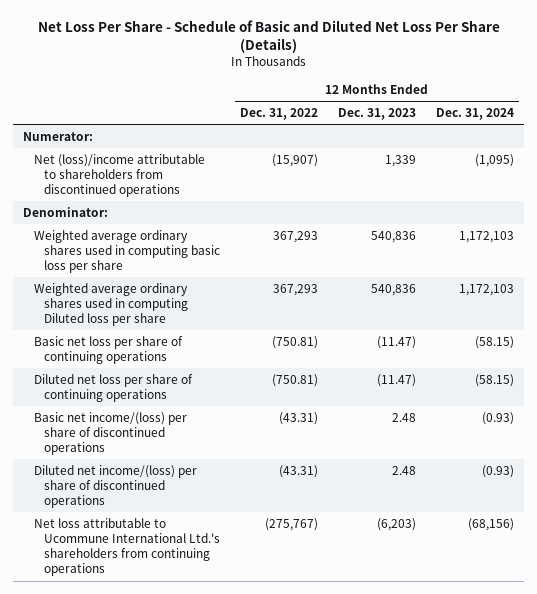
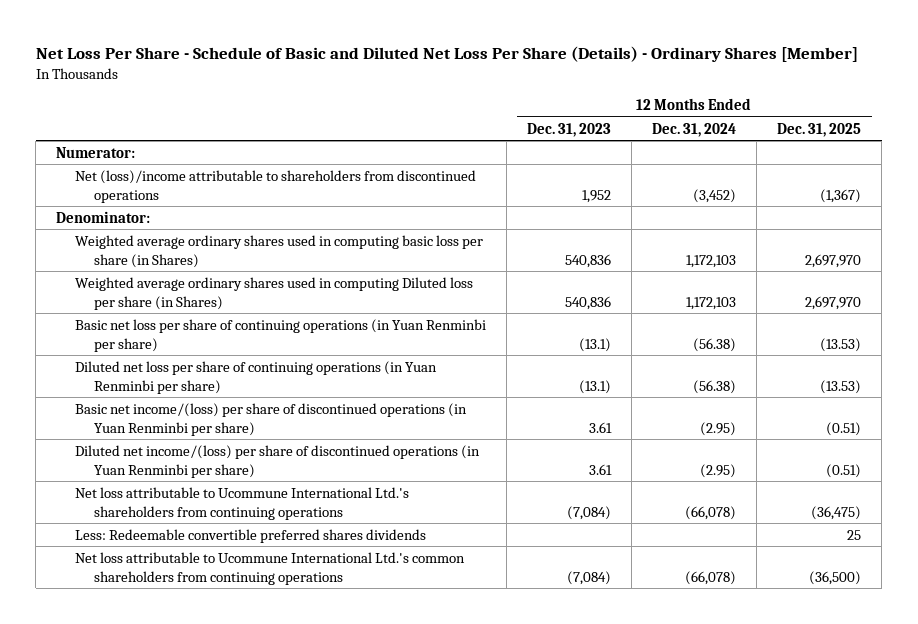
- Net Loss Per Share - Schedule of Basic and Diluted Net Loss Per Share (Details)
+ Net Loss Per Share - Schedule of Basic and Diluted Net Loss Per Share (Details) - Ordinary Shares [Member]
- | 12 Months Ended Dec. 31, 2022 | 12 Months Ended Dec. 31, 2023 | 12 Months Ended Dec. 31, 2024
+ | 12 Months Ended Dec. 31, 2023 | 12 Months Ended Dec. 31, 2024 | 12 Months Ended Dec. 31, 2025
- Net (loss)/income attributable to shareholders from discontinued operations | (15,907) | 1,339 | (1,095)
+ Net (loss)/income attributable to shareholders from discontinued operations | 1,952 | (3,452) | (1,367)
- Weighted average ordinary shares used in computing basic loss per share | 367,293 | 540,836 | 1,172,103
- Weighted average ordinary shares used in computing Diluted loss per share | 367,293 | 540,836 | 1,172,103
- Basic net loss per share of continuing operations | (750.81) | (11.47) | (58.15)
- Diluted net loss per share of continuing operations | (750.81) | (11.47) | (58.15)
- Basic net income/(loss) per share of discontinued operations | (43.31) | 2.48 | (0.93)
- Diluted net income/(loss) per share of discontinued operations | (43.31) | 2.48 | (0.93)
- Net loss attributable to Ucommune International Ltd.'s shareholders from continuing operations | (275,767) | (6,203) | (68,156)
+ Weighted average ordinary shares used in computing basic loss per share (in Shares) | 540,836 | 1,172,103 | 2,697,970
+ Weighted average ordinary shares used in computing Diluted loss per share (in Shares) | 540,836 | 1,172,103 | 2,697,970
+ Basic net loss per share of continuing operations (in Yuan Renminbi per share) | (13.1) | (56.38) | (13.53)
+ Diluted net loss per share of continuing operations (in Yuan Renminbi per share) | (13.1) | (56.38) | (13.53)
+ Basic net income/(loss) per share of discontinued operations (in Yuan Renminbi per share) | 3.61 | (2.95) | (0.51)
+ Diluted net income/(loss) per share of discontinued operations (in Yuan Renminbi per share) | 3.61 | (2.95) | (0.51)
+ Net loss attributable to Ucommune International Ltd.'s shareholders from continuing operations | (7,084) | (66,078) | (36,475)
+ Less: Redeemable convertible preferred shares dividends | | | 25
+ Net loss attributable to Ucommune International Ltd.'s common shareholders from continuing operations | (7,084) | (66,078) | (36,500)

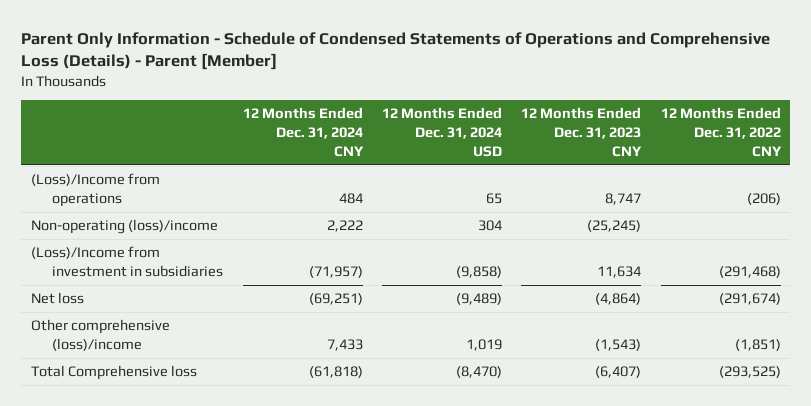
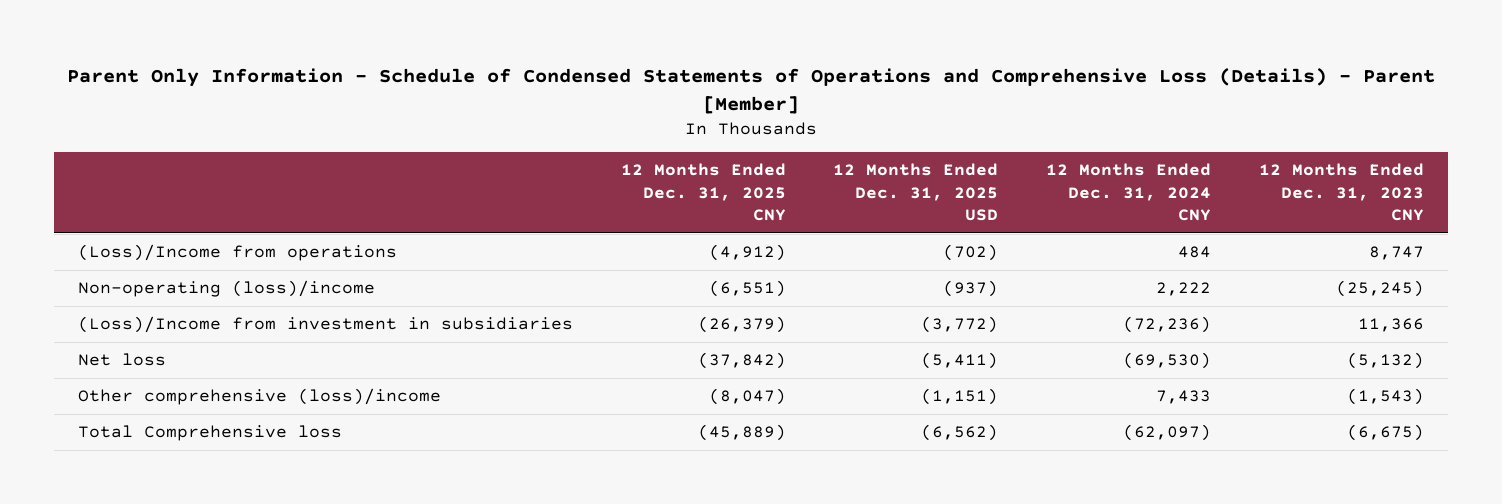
- | 12 Months Ended Dec. 31, 2024 CNY | 12 Months Ended Dec. 31, 2024 USD | 12 Months Ended Dec. 31, 2023 CNY | 12 Months Ended Dec. 31, 2022 CNY
+ | 12 Months Ended Dec. 31, 2025 CNY | 12 Months Ended Dec. 31, 2025 USD | 12 Months Ended Dec. 31, 2024 CNY | 12 Months Ended Dec. 31, 2023 CNY
- (Loss)/Income from investment in subsidiaries | (71,957) | (9,858) | 11,634 | (291,468)
- Net loss | (69,251) | (9,489) | (4,864) | (291,674)
+ (Loss)/Income from investment in subsidiaries | (26,379) | (3,772) | (72,236) | 11,366
+ Net loss | (37,842) | (5,411) | (69,530) | (5,132)
- Total Comprehensive loss | (61,818) | (8,470) | (6,407) | (293,525)
+ Total Comprehensive loss | (45,889) | (6,562) | (62,097) | (6,675)

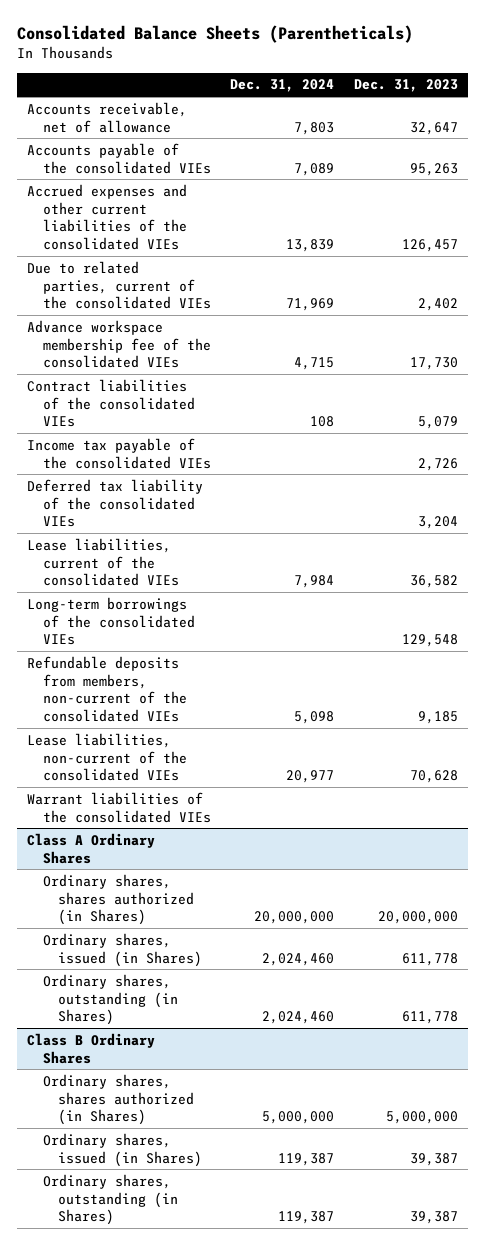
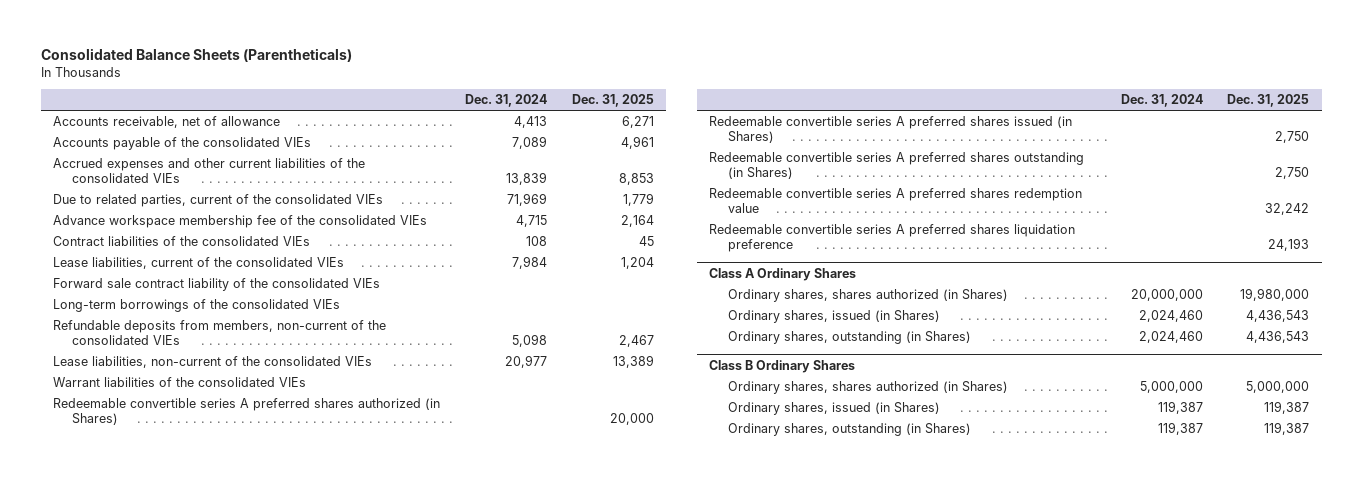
- | Dec. 31, 2024 | Dec. 31, 2023
+ | Dec. 31, 2024 | Dec. 31, 2025
- Accounts receivable, net of allowance | 7,803 | 32,647
+ Accounts receivable, net of allowance | 4,413 | 6,271
- Income tax payable of the consolidated VIEs | | 2,726
- Deferred tax liability of the consolidated VIEs | | 3,204
+ Forward sale contract liability of the consolidated VIEs
+ Redeemable convertible series A preferred shares authorized (in Shares) | | 20,000
+ Redeemable convertible series A preferred shares issued (in Shares) | | 2,750
+ Redeemable convertible series A preferred shares outstanding (in Shares) | | 2,750
+ Redeemable convertible series A preferred shares redemption value | | 32,242
+ Redeemable convertible series A preferred shares liquidation preference | | 24,193

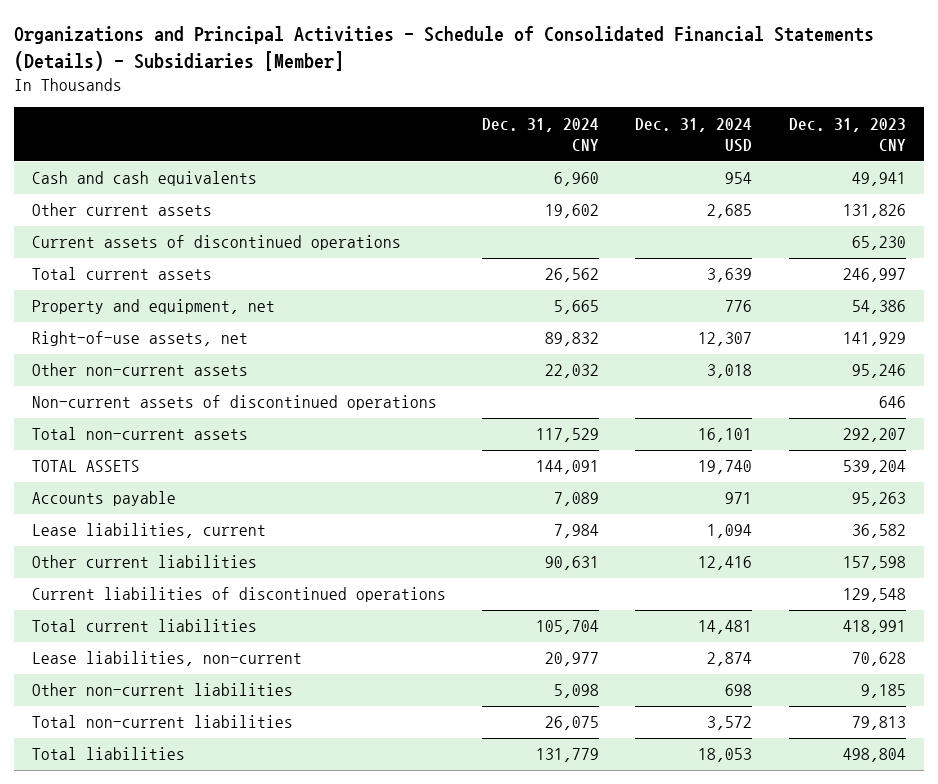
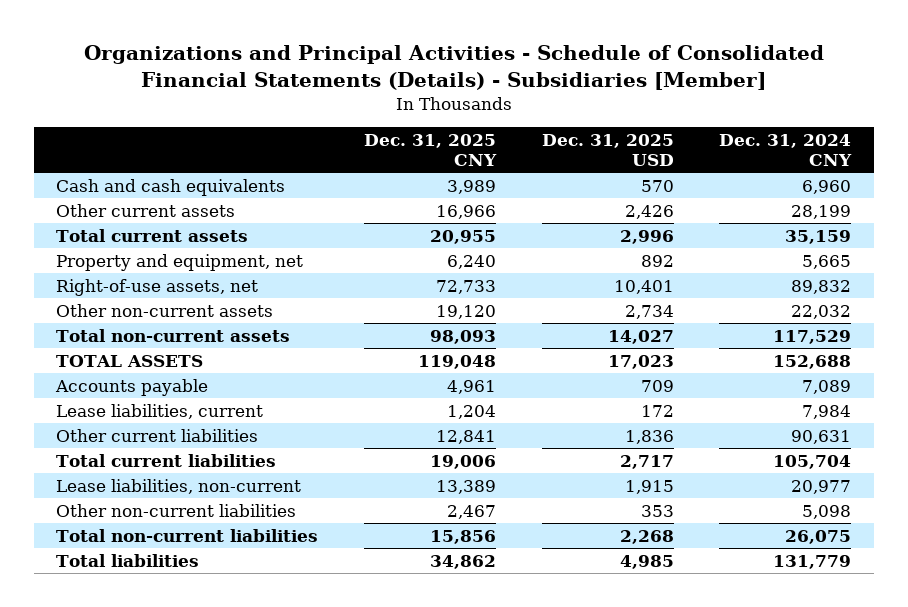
- | Dec. 31, 2024 CNY | Dec. 31, 2024 USD | Dec. 31, 2023 CNY
+ | Dec. 31, 2025 CNY | Dec. 31, 2025 USD | Dec. 31, 2024 CNY
- Other current assets | 19,602 | 2,685 | 131,826
- Current assets of discontinued operations | | | 65,230
- Total current assets | 26,562 | 3,639 | 246,997
+ Other current assets | 16,966 | 2,426 | 28,199
+ Total current assets | 20,955 | 2,996 | 35,159
- Non-current assets of discontinued operations | | | 646
- TOTAL ASSETS | 144,091 | 19,740 | 539,204
+ TOTAL ASSETS | 119,048 | 17,023 | 152,688
- Current liabilities of discontinued operations | | | 129,548

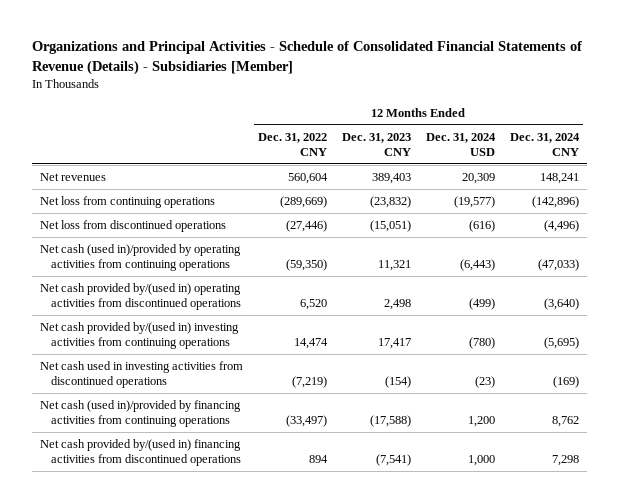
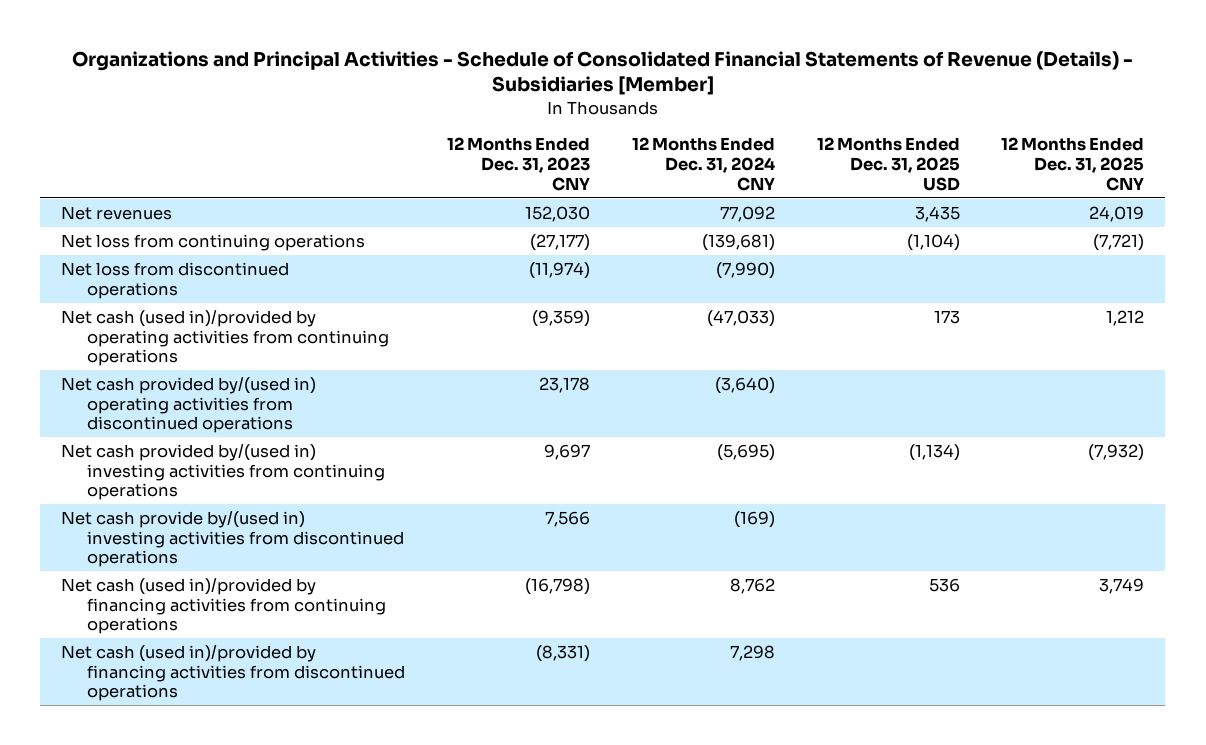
- | 12 Months Ended Dec. 31, 2022 CNY | 12 Months Ended Dec. 31, 2023 CNY | 12 Months Ended Dec. 31, 2024 USD | 12 Months Ended Dec. 31, 2024 CNY
+ | 12 Months Ended Dec. 31, 2023 CNY | 12 Months Ended Dec. 31, 2024 CNY | 12 Months Ended Dec. 31, 2025 USD | 12 Months Ended Dec. 31, 2025 CNY
- Net revenues | 560,604 | 389,403 | 20,309 | 148,241
- Net loss from continuing operations | (289,669) | (23,832) | (19,577) | (142,896)
- Net loss from discontinued operations | (27,446) | (15,051) | (616) | (4,496)
- Net cash (used in)/provided by operating activities from continuing operations | (59,350) | 11,321 | (6,443) | (47,033)
- Net cash provided by/(used in) operating activities from discontinued operations | 6,520 | 2,498 | (499) | (3,640)
- Net cash provided by/(used in) investing activities from continuing operations | 14,474 | 17,417 | (780) | (5,695)
- Net cash used in investing activities from discontinued operations | (7,219) | (154) | (23) | (169)
- Net cash (used in)/provided by financing activities from continuing operations | (33,497) | (17,588) | 1,200 | 8,762
- Net cash provided by/(used in) financing activities from discontinued operations | 894 | (7,541) | 1,000 | 7,298
+ Net revenues | 152,030 | 77,092 | 3,435 | 24,019
+ Net loss from continuing operations | (27,177) | (139,681) | (1,104) | (7,721)
+ Net loss from discontinued operations | (11,974) | (7,990) | |
+ Net cash (used in)/provided by operating activities from continuing operations | (9,359) | (47,033) | 173 | 1,212
+ Net cash provided by/(used in) operating activities from discontinued operations | 23,178 | (3,640) | |
+ Net cash provided by/(used in) investing activities from continuing operations | 9,697 | (5,695) | (1,134) | (7,932)
+ Net cash provide by/(used in) investing activities from discontinued operations | 7,566 | (169) | |
+ Net cash (used in)/provided by financing activities from continuing operations | (16,798) | 8,762 | 536 | 3,749
+ Net cash (used in)/provided by financing activities from discontinued operations | (8,331) | 7,298 | |

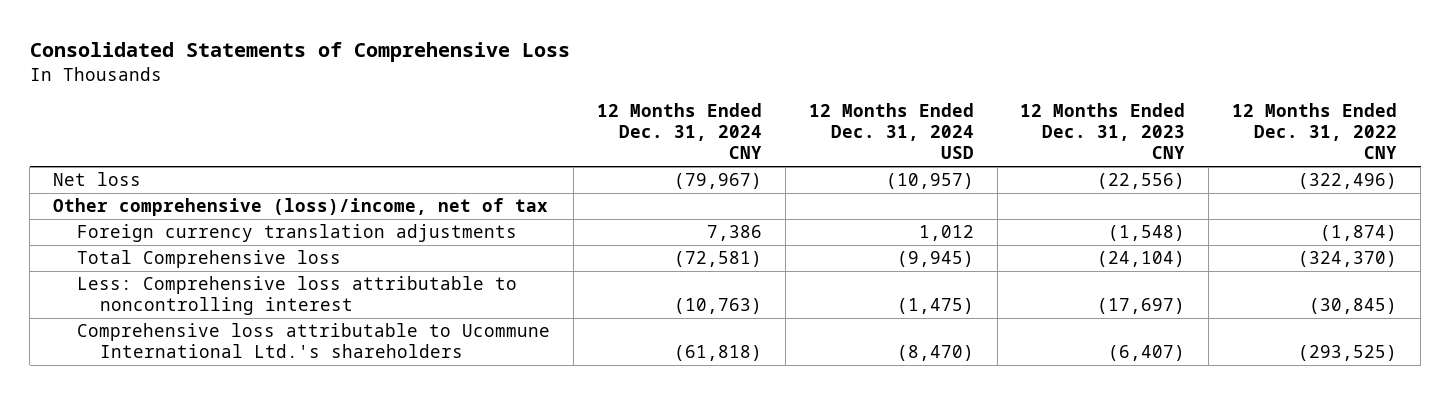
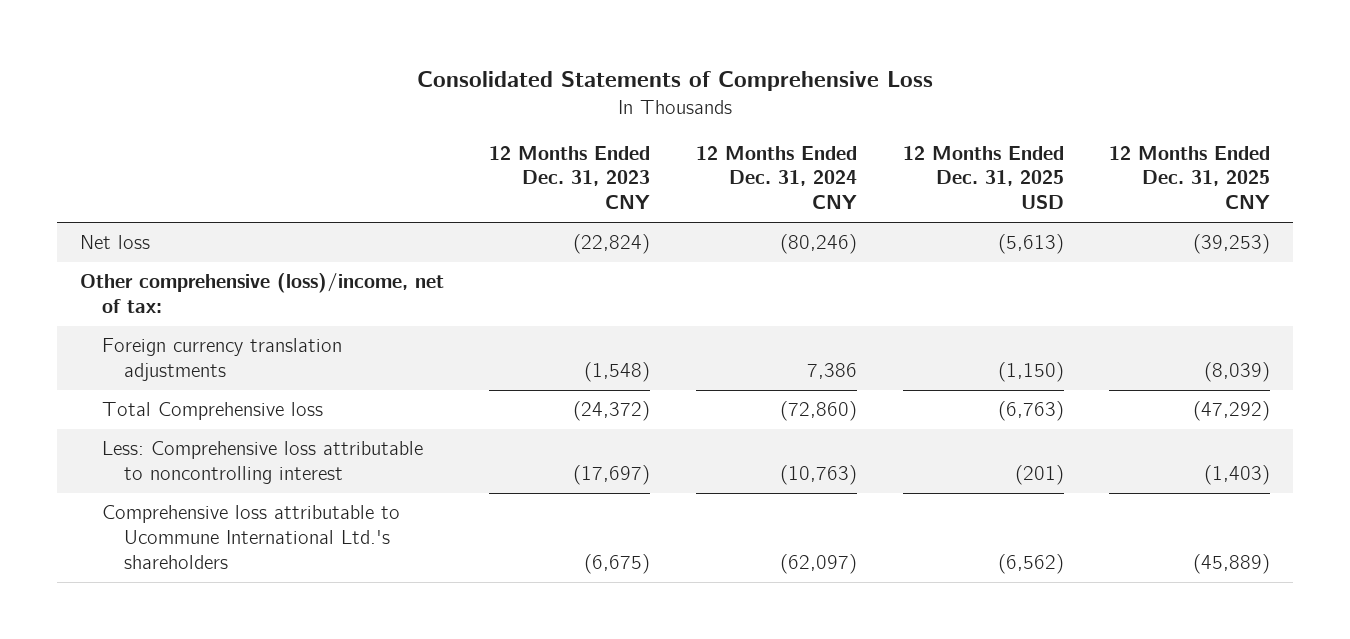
- | 12 Months Ended Dec. 31, 2024 CNY | 12 Months Ended Dec. 31, 2024 USD | 12 Months Ended Dec. 31, 2023 CNY | 12 Months Ended Dec. 31, 2022 CNY
+ | 12 Months Ended Dec. 31, 2023 CNY | 12 Months Ended Dec. 31, 2024 CNY | 12 Months Ended Dec. 31, 2025 USD | 12 Months Ended Dec. 31, 2025 CNY
- Net loss | (79,967) | (10,957) | (22,556) | (322,496)
- Other comprehensive (loss)/income, net of tax
+ Net loss | (22,824) | (80,246) | (5,613) | (39,253)
+ Other comprehensive (loss)/income, net of tax:
- Total Comprehensive loss | (72,581) | (9,945) | (24,104) | (324,370)
+ Total Comprehensive loss | (24,372) | (72,860) | (6,763) | (47,292)
- Comprehensive loss attributable to Ucommune International Ltd.'s shareholders | (61,818) | (8,470) | (6,407) | (293,525)
+ Comprehensive loss attributable to Ucommune International Ltd.'s shareholders | (6,675) | (62,097) | (6,562) | (45,889)

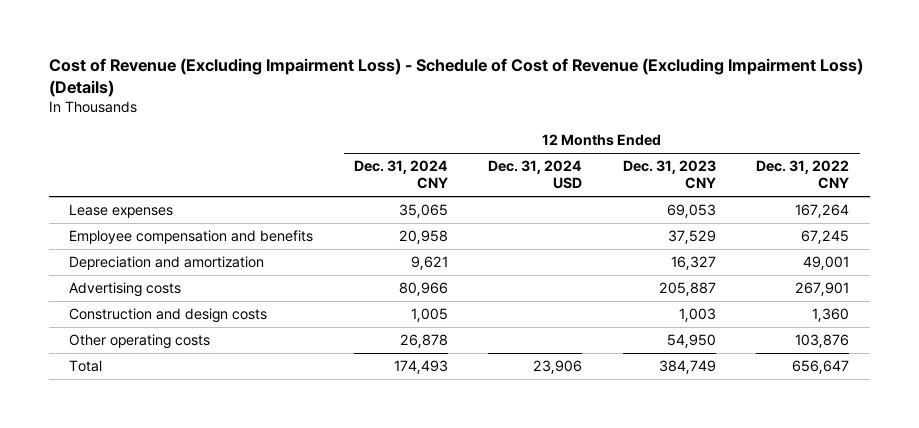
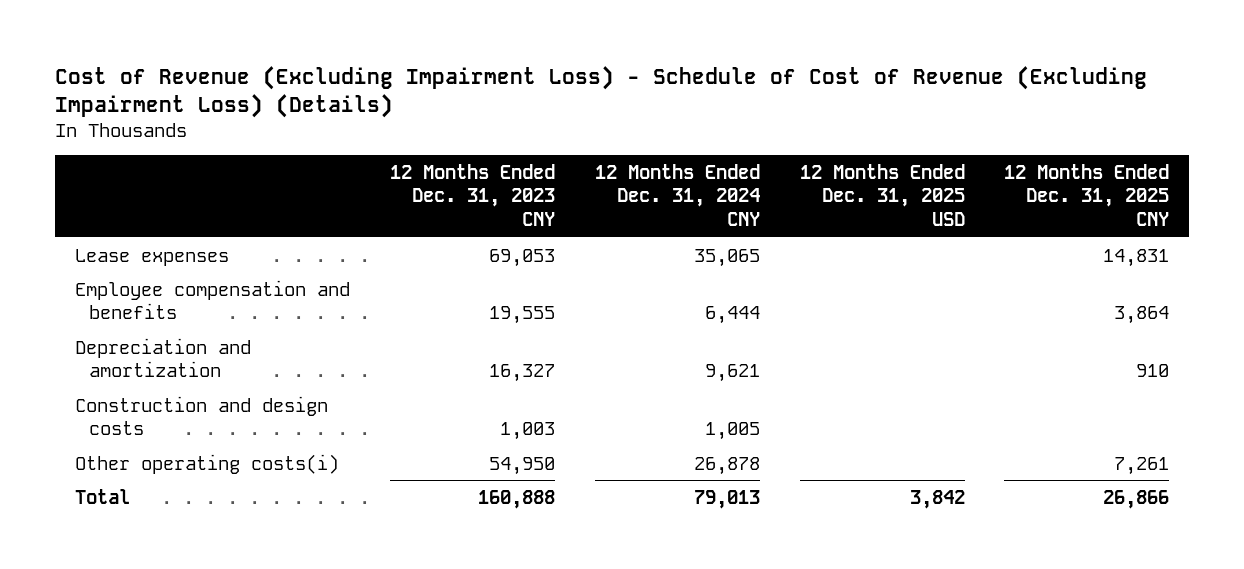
- | 12 Months Ended Dec. 31, 2024 CNY | 12 Months Ended Dec. 31, 2024 USD | 12 Months Ended Dec. 31, 2023 CNY | 12 Months Ended Dec. 31, 2022 CNY
+ | 12 Months Ended Dec. 31, 2023 CNY | 12 Months Ended Dec. 31, 2024 CNY | 12 Months Ended Dec. 31, 2025 USD | 12 Months Ended Dec. 31, 2025 CNY
- Employee compensation and benefits | 20,958 | | 37,529 | 67,245
+ Employee compensation and benefits | 19,555 | 6,444 | | 3,864
- Advertising costs | 80,966 | | 205,887 | 267,901
- Other operating costs | 26,878 | | 54,950 | 103,876
- Total | 174,493 | 23,906 | 384,749 | 656,647
+ Other operating costs(i) | 54,950 | 26,878 | | 7,261
+ Total | 160,888 | 79,013 | 3,842 | 26,866

